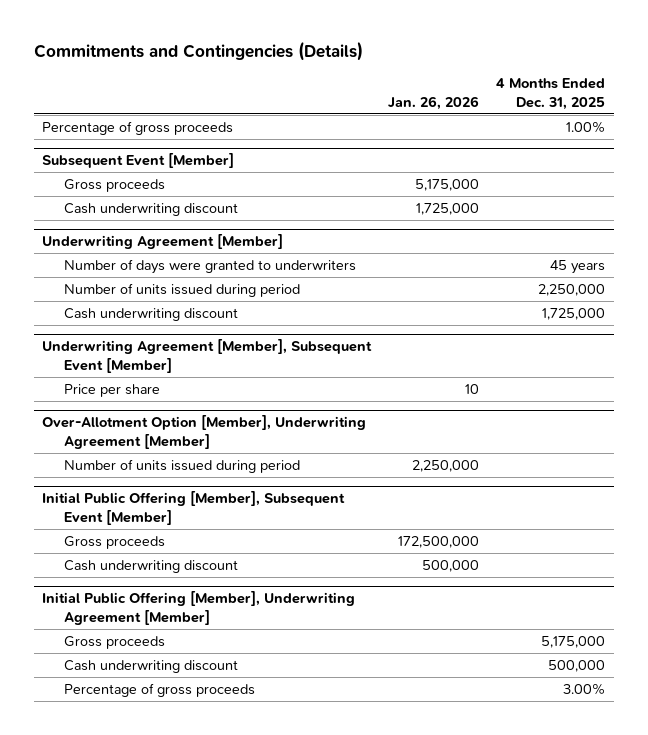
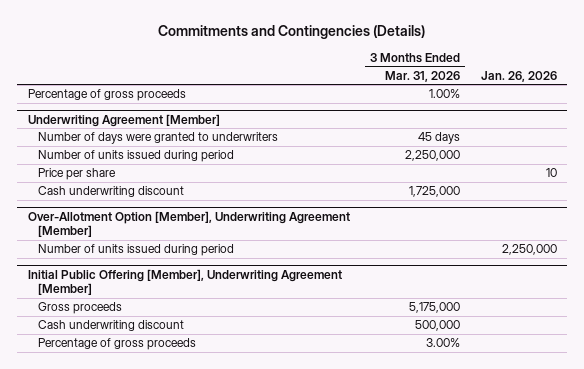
- | Jan. 26, 2026 | 4 Months Ended Dec. 31, 2025
+ | 3 Months Ended Mar. 31, 2026 | Jan. 26, 2026
- Subsequent Event [Member]
- Gross proceeds | 5,175,000 |
- Cash underwriting discount | 1,725,000 |
@ Underwriting Agreement [Member]
+ Price per share | | 10
- Underwriting Agreement [Member], Subsequent Event [Member]
- Price per share | 10 |
- Initial Public Offering [Member], Subsequent Event [Member]
- Gross proceeds | 172,500,000 |
- Cash underwriting discount | 500,000 |

